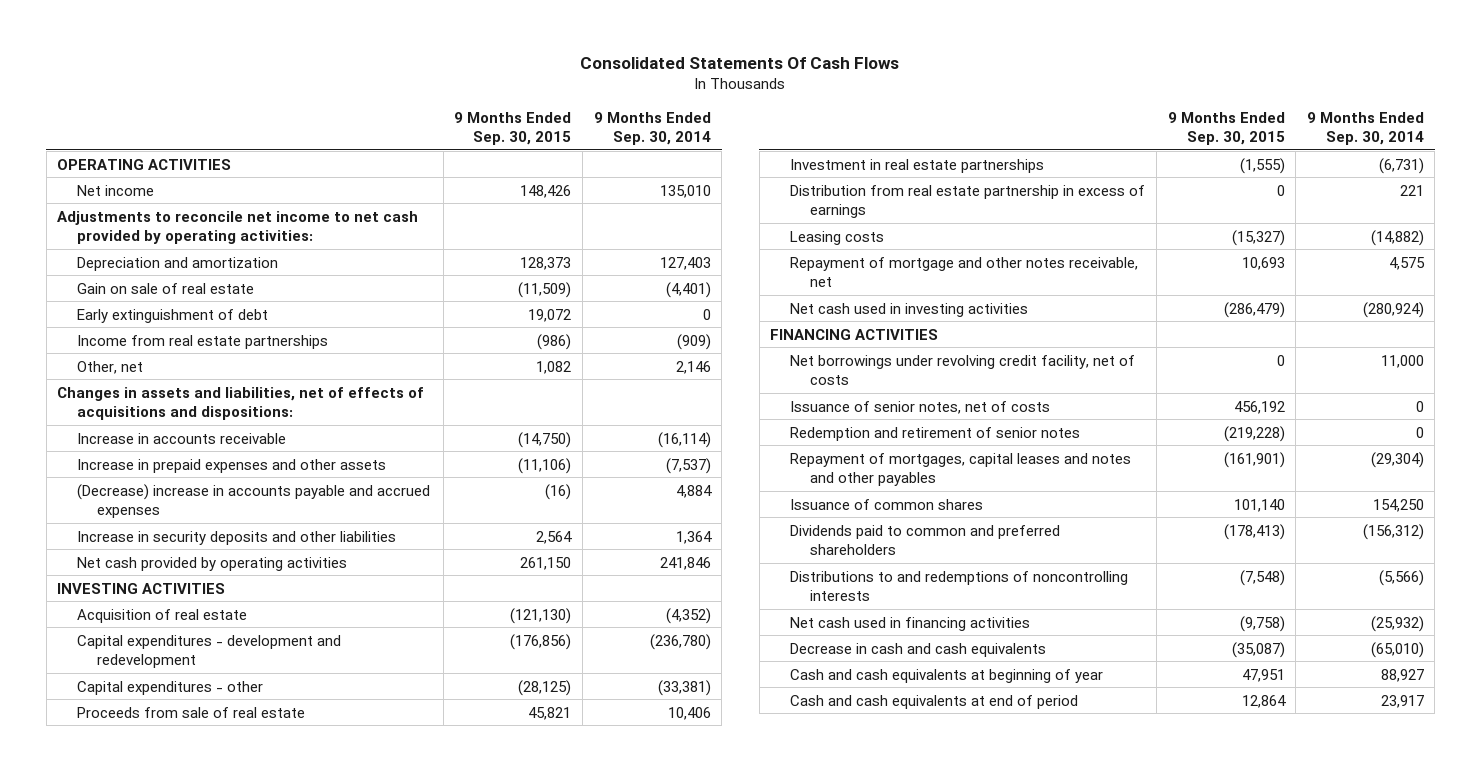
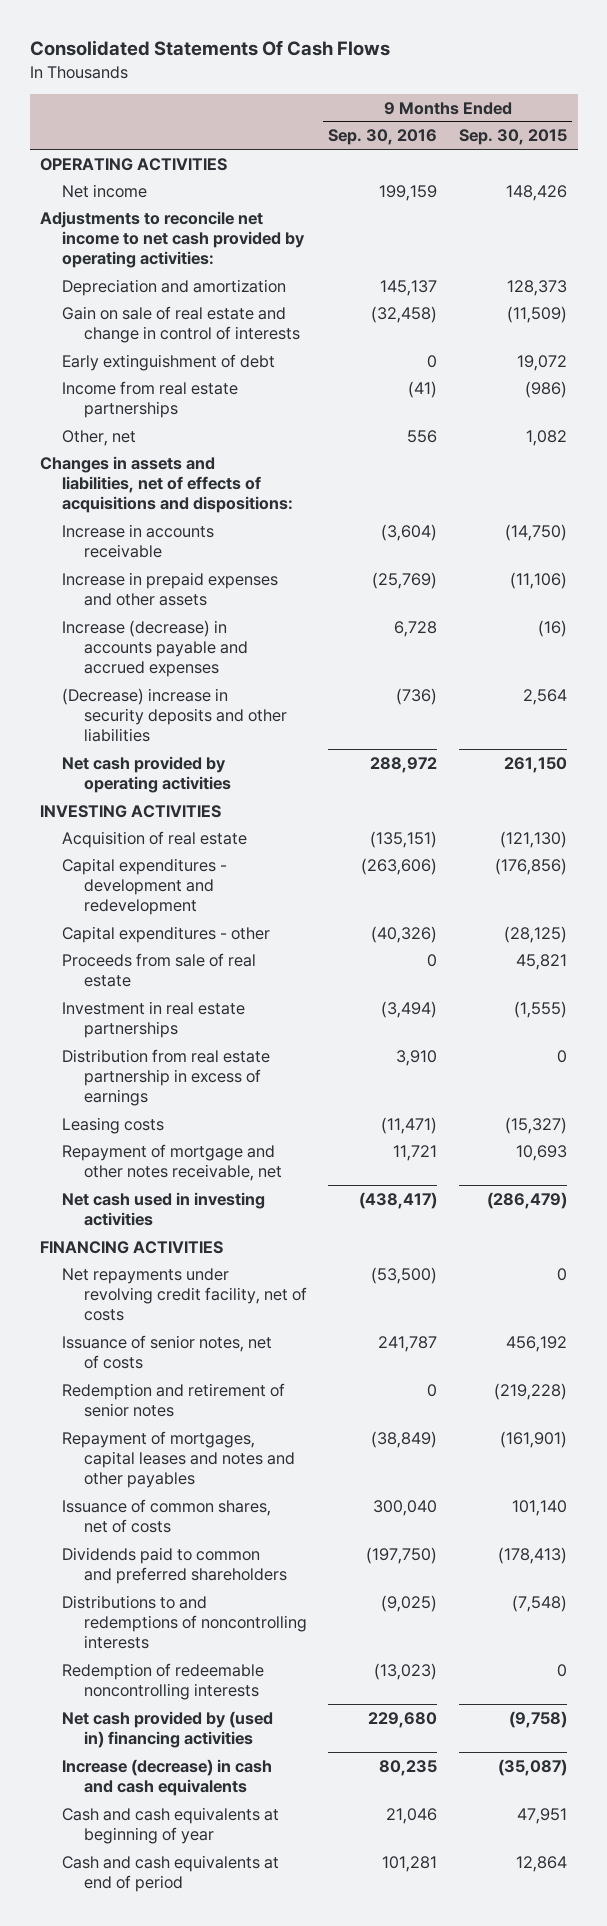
- | 9 Months Ended Sep. 30, 2015 | 9 Months Ended Sep. 30, 2014
+ | 9 Months Ended Sep. 30, 2016 | 9 Months Ended Sep. 30, 2015
- Gain on sale of real estate | (11,509) | (4,401)
+ Gain on sale of real estate and change in control of interests | (32,458) | (11,509)
- (Decrease) increase in accounts payable and accrued expenses | (16) | 4,884
- Increase in security deposits and other liabilities | 2,564 | 1,364
+ Increase (decrease) in accounts payable and accrued expenses | 6,728 | (16)
+ (Decrease) increase in security deposits and other liabilities | (736) | 2,564
- Net borrowings under revolving credit facility, net of costs | 0 | 11,000
+ Net repayments under revolving credit facility, net of costs | (53,500) | 0
- Issuance of common shares | 101,140 | 154,250
+ Issuance of common shares, net of costs | 300,040 | 101,140
- Net cash used in financing activities | (9,758) | (25,932)
- Decrease in cash and cash equivalents | (35,087) | (65,010)
+ Redemption of redeemable noncontrolling interests | (13,023) | 0
+ Net cash provided by (used in) financing activities | 229,680 | (9,758)
+ Increase (decrease) in cash and cash equivalents | 80,235 | (35,087)

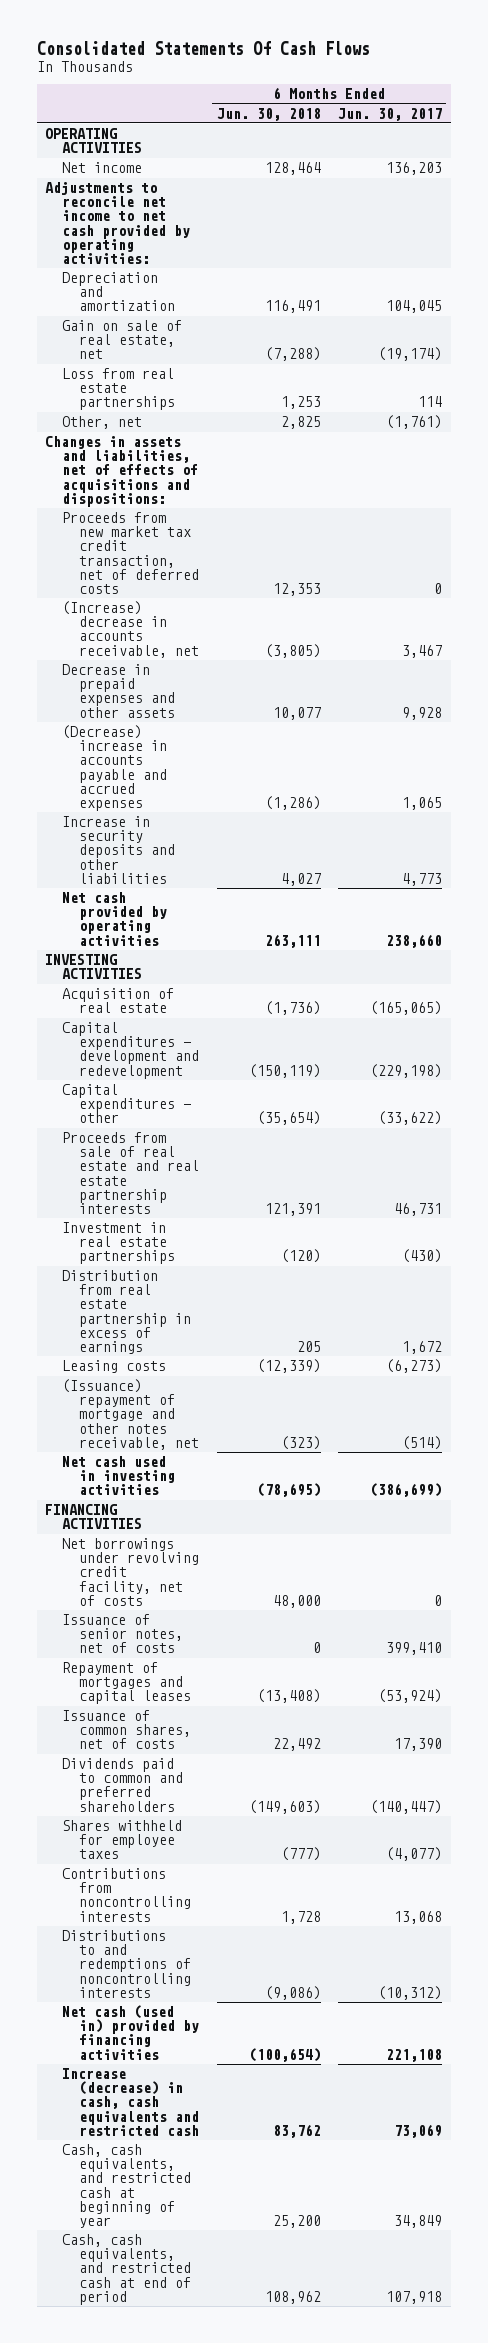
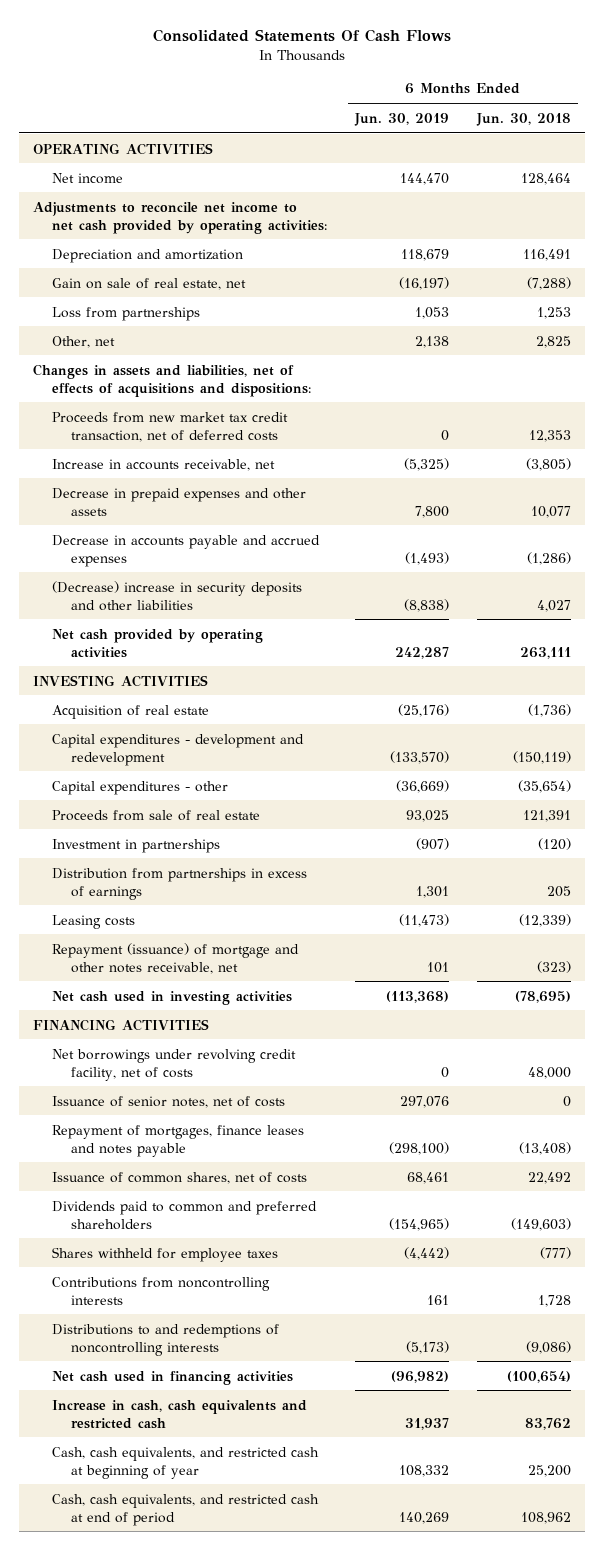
- | 6 Months Ended Jun. 30, 2018 | 6 Months Ended Jun. 30, 2017
+ | 6 Months Ended Jun. 30, 2019 | 6 Months Ended Jun. 30, 2018
- Loss from real estate partnerships | 1,253 | 114
+ Loss from partnerships | 1,053 | 1,253
- (Increase) decrease in accounts receivable, net | (3,805) | 3,467
+ Increase in accounts receivable, net | (5,325) | (3,805)
- (Decrease) increase in accounts payable and accrued expenses | (1,286) | 1,065
- Increase in security deposits and other liabilities | 4,027 | 4,773
+ Decrease in accounts payable and accrued expenses | (1,493) | (1,286)
+ (Decrease) increase in security deposits and other liabilities | (8,838) | 4,027
- Proceeds from sale of real estate and real estate partnership interests | 121,391 | 46,731
- Investment in real estate partnerships | (120) | (430)
- Distribution from real estate partnership in excess of earnings | 205 | 1,672
+ Proceeds from sale of real estate | 93,025 | 121,391
+ Investment in partnerships | (907) | (120)
+ Distribution from partnerships in excess of earnings | 1,301 | 205
- (Issuance) repayment of mortgage and other notes receivable, net | (323) | (514)
+ Repayment (issuance) of mortgage and other notes receivable, net | 101 | (323)
- Repayment of mortgages and capital leases | (13,408) | (53,924)
+ Repayment of mortgages, finance leases and notes payable | (298,100) | (13,408)
- Net cash (used in) provided by financing activities | (100,654) | 221,108
- Increase (decrease) in cash, cash equivalents and restricted cash | 83,762 | 73,069
+ Net cash used in financing activities | (96,982) | (100,654)
+ Increase in cash, cash equivalents and restricted cash | 31,937 | 83,762

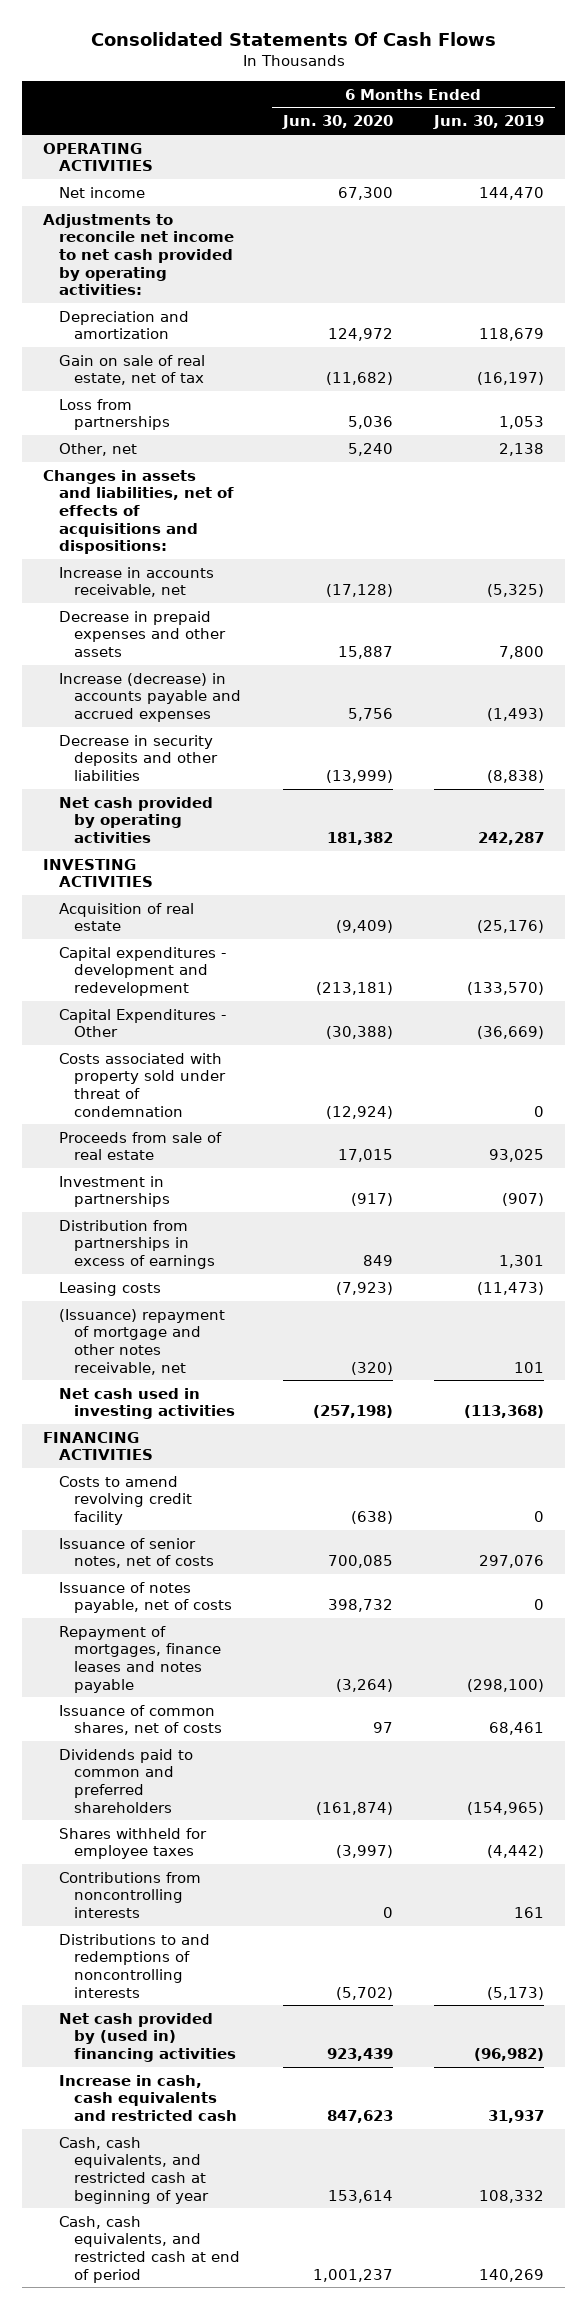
- | 6 Months Ended Jun. 30, 2019 | 6 Months Ended Jun. 30, 2018
+ | 6 Months Ended Jun. 30, 2020 | 6 Months Ended Jun. 30, 2019
- Gain on sale of real estate, net | (16,197) | (7,288)
+ Gain on sale of real estate, net of tax | (11,682) | (16,197)
- Proceeds from new market tax credit transaction, net of deferred costs | 0 | 12,353
- Decrease in accounts payable and accrued expenses | (1,493) | (1,286)
- (Decrease) increase in security deposits and other liabilities | (8,838) | 4,027
+ Increase (decrease) in accounts payable and accrued expenses | 5,756 | (1,493)
+ Decrease in security deposits and other liabilities | (13,999) | (8,838)
- Capital expenditures - other | (36,669) | (35,654)
+ Capital Expenditures - Other | (30,388) | (36,669)
+ Costs associated with property sold under threat of condemnation | (12,924) | 0
- Repayment (issuance) of mortgage and other notes receivable, net | 101 | (323)
+ (Issuance) repayment of mortgage and other notes receivable, net | (320) | 101
- Net borrowings under revolving credit facility, net of costs | 0 | 48,000
+ Costs to amend revolving credit facility | (638) | 0
+ Issuance of notes payable, net of costs | 398,732 | 0
- Net cash used in financing activities | (96,982) | (100,654)
+ Net cash provided by (used in) financing activities | 923,439 | (96,982)

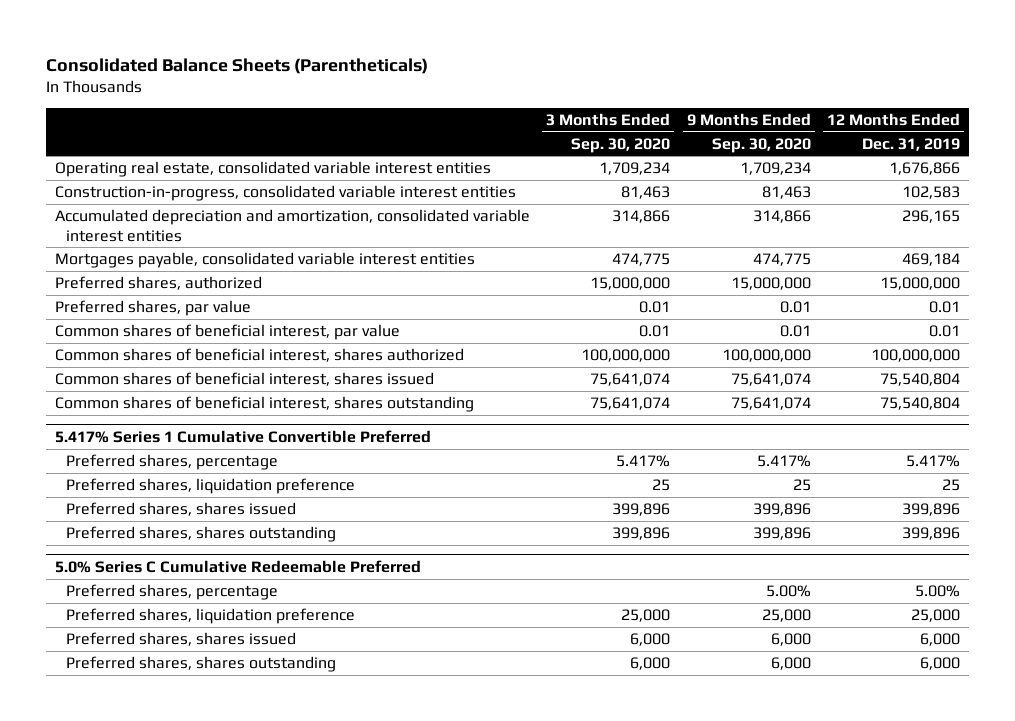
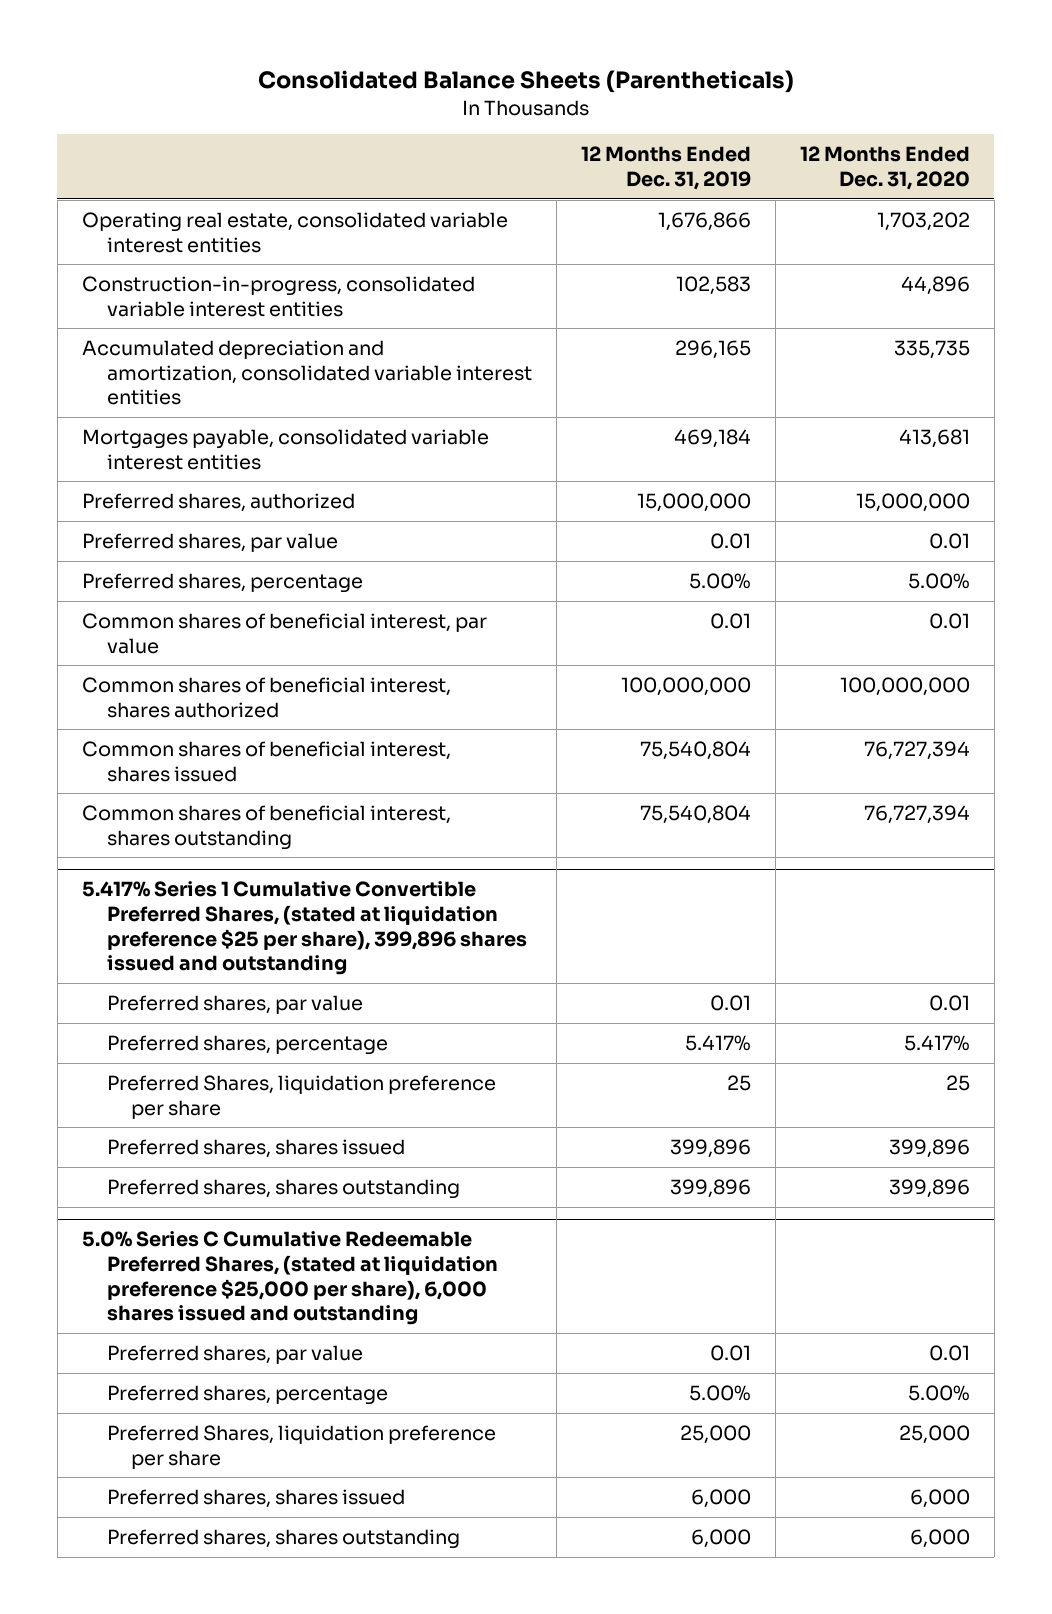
- | 3 Months Ended Sep. 30, 2020 | 9 Months Ended Sep. 30, 2020 | 12 Months Ended Dec. 31, 2019
+ | 12 Months Ended Dec. 31, 2019 | 12 Months Ended Dec. 31, 2020
+ Preferred shares, percentage | 5.00% | 5.00%
- 5.417% Series 1 Cumulative Convertible Preferred
+ 5.417% Series 1 Cumulative Convertible Preferred Shares, (stated at liquidation preference $25 per share), 399,896 shares issued and outstanding
+ Preferred shares, par value | 0.01 | 0.01
- Preferred shares, liquidation preference | 25 | 25 | 25
+ Preferred Shares, liquidation preference per share | 25 | 25
- 5.0% Series C Cumulative Redeemable Preferred
+ 5.0% Series C Cumulative Redeemable Preferred Shares, (stated at liquidation preference $25,000 per share), 6,000 shares issued and outstanding
+ Preferred shares, par value | 0.01 | 0.01
- Preferred shares, liquidation preference | 25,000 | 25,000 | 25,000
+ Preferred Shares, liquidation preference per share | 25,000 | 25,000

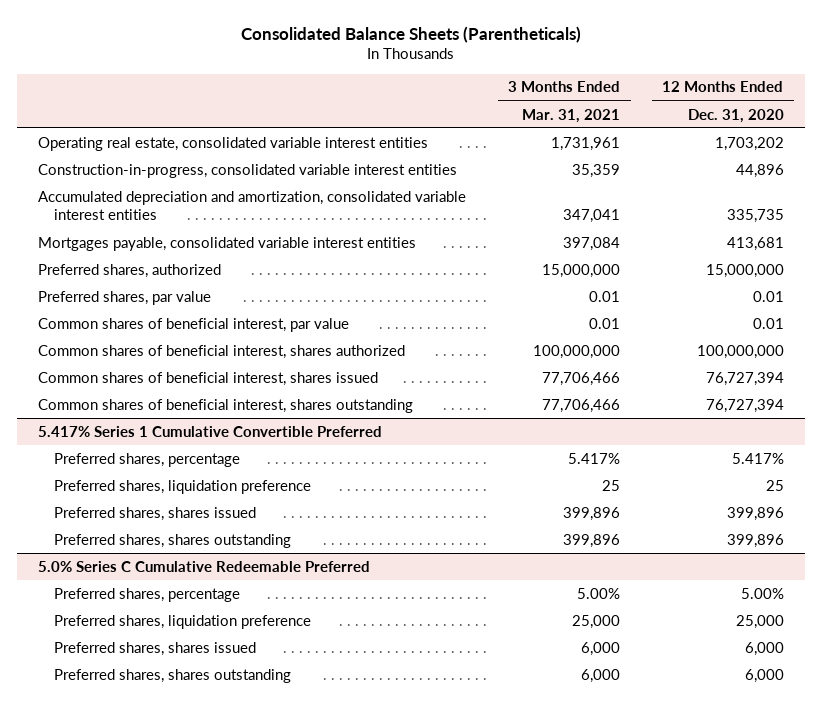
- | 12 Months Ended Dec. 31, 2019 | 12 Months Ended Dec. 31, 2020
+ | 3 Months Ended Mar. 31, 2021 | 12 Months Ended Dec. 31, 2020
- Preferred shares, percentage | 5.00% | 5.00%
- 5.417% Series 1 Cumulative Convertible Preferred Shares, (stated at liquidation preference $25 per share), 399,896 shares issued and outstanding
- Preferred shares, par value | 0.01 | 0.01
+ 5.417% Series 1 Cumulative Convertible Preferred
- Preferred Shares, liquidation preference per share | 25 | 25
+ Preferred shares, liquidation preference | 25 | 25
- 5.0% Series C Cumulative Redeemable Preferred Shares, (stated at liquidation preference $25,000 per share), 6,000 shares issued and outstanding
- Preferred shares, par value | 0.01 | 0.01
+ 5.0% Series C Cumulative Redeemable Preferred
- Preferred Shares, liquidation preference per share | 25,000 | 25,000
+ Preferred shares, liquidation preference | 25,000 | 25,000

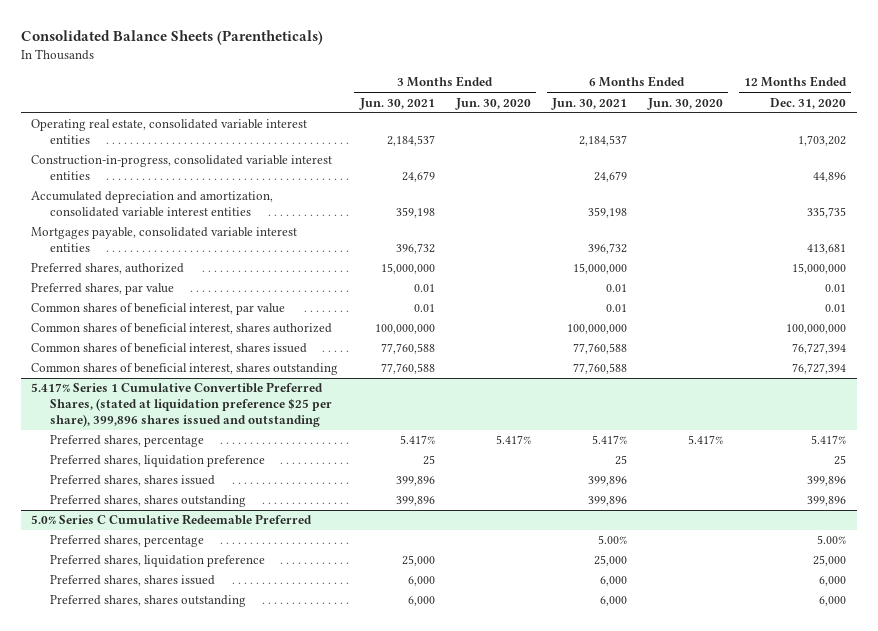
- | 3 Months Ended Mar. 31, 2021 | 12 Months Ended Dec. 31, 2020
+ | 3 Months Ended Jun. 30, 2021 | 3 Months Ended Jun. 30, 2020 | 6 Months Ended Jun. 30, 2021 | 6 Months Ended Jun. 30, 2020 | 12 Months Ended Dec. 31, 2020
- 5.417% Series 1 Cumulative Convertible Preferred
+ 5.417% Series 1 Cumulative Convertible Preferred Shares, (stated at liquidation preference $25 per share), 399,896 shares issued and outstanding

